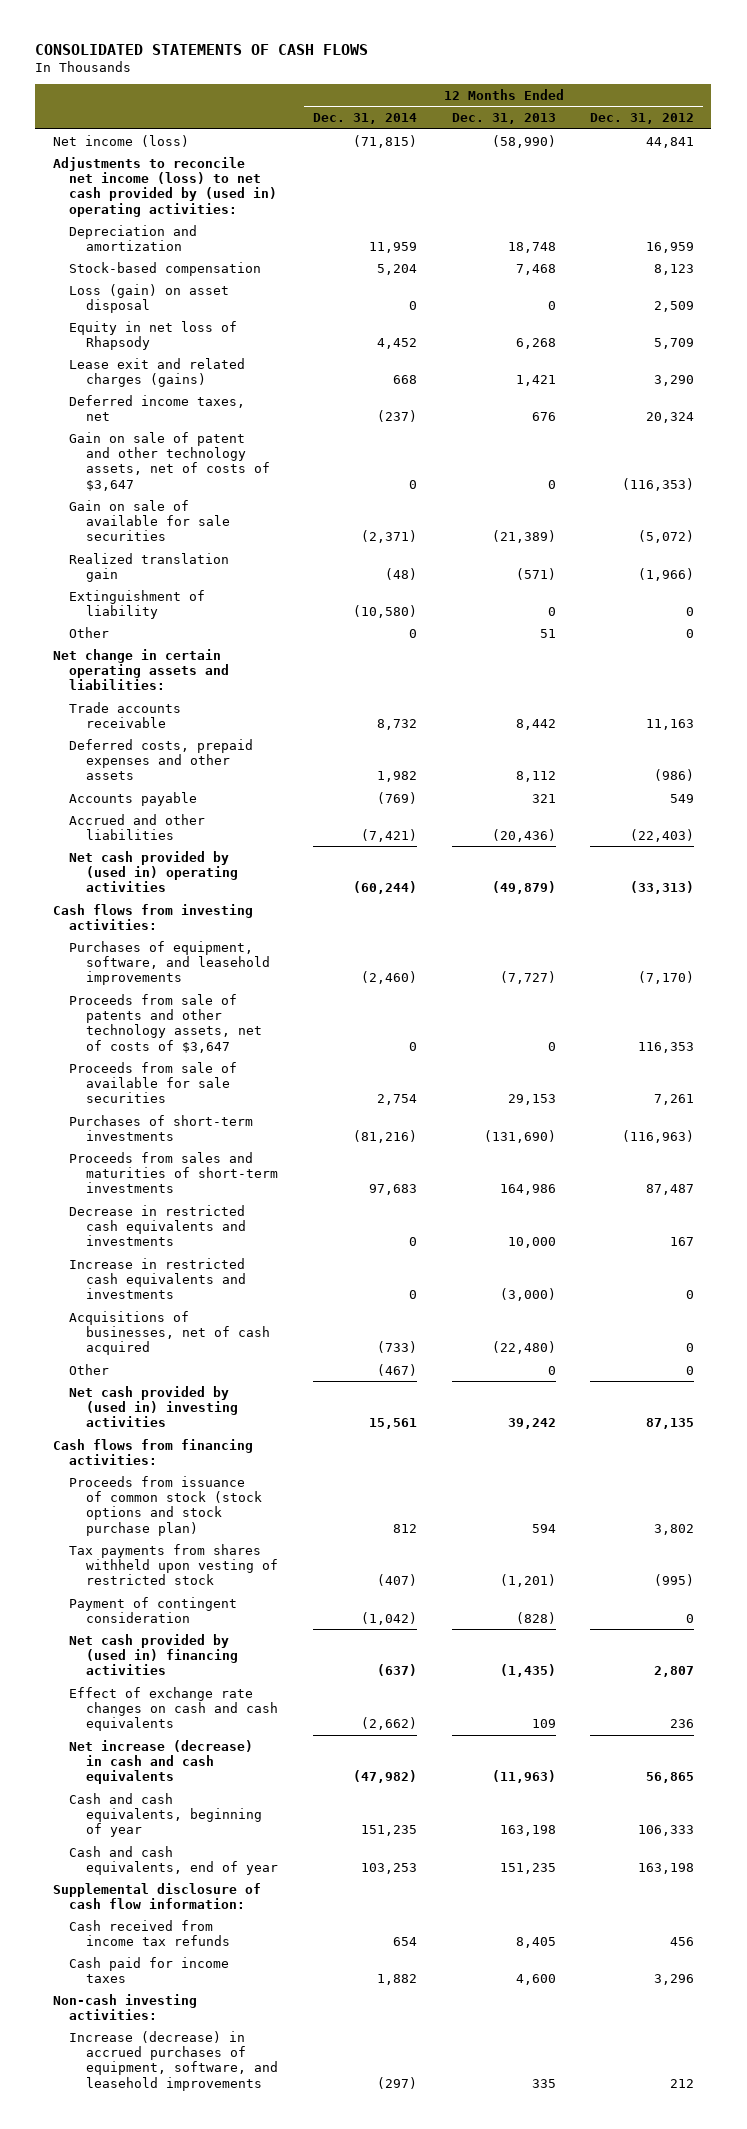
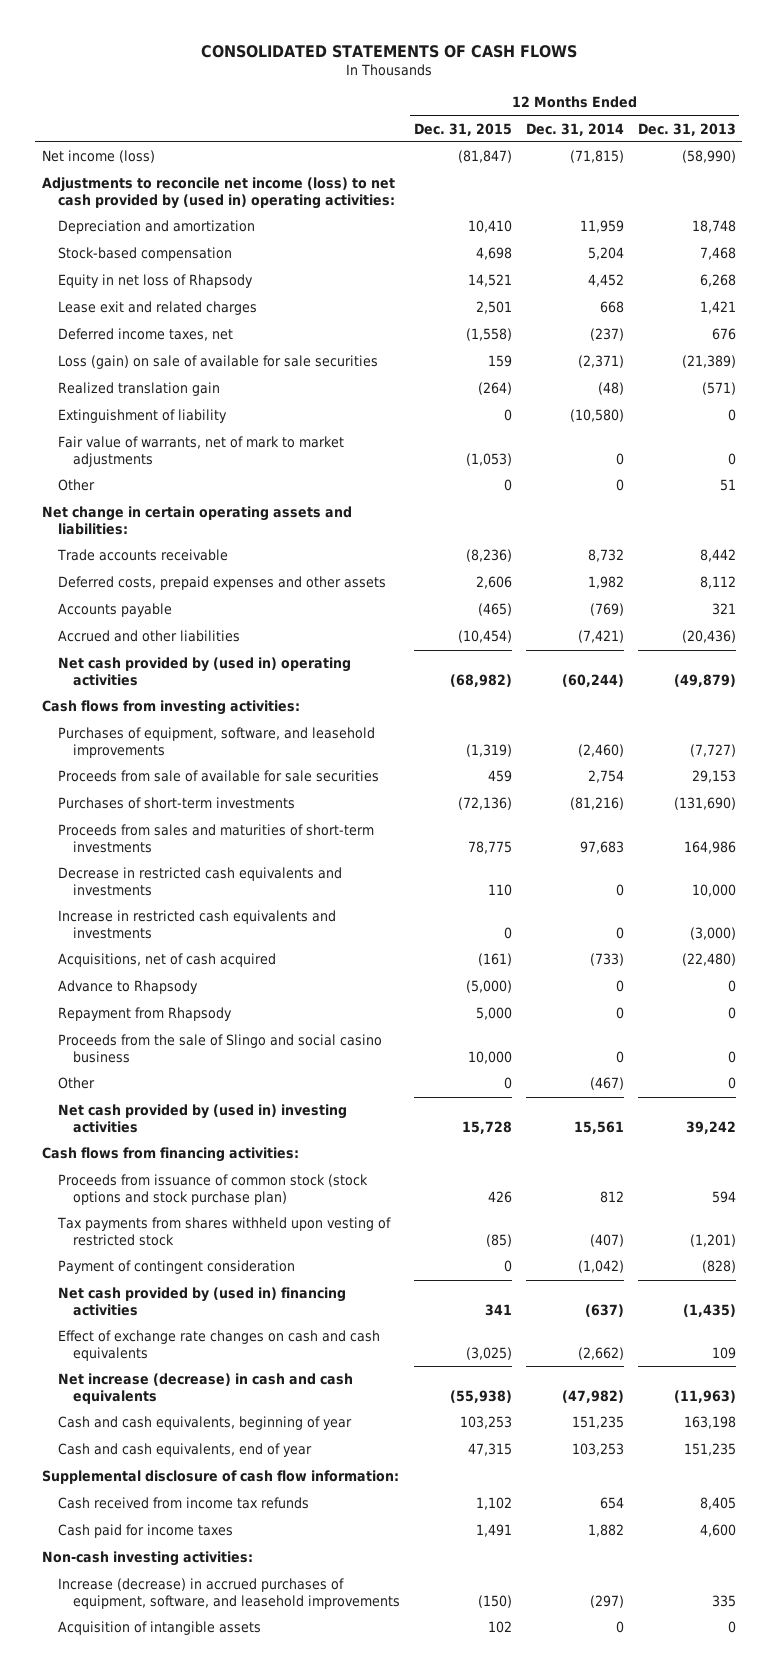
- | 12 Months Ended Dec. 31, 2014 | 12 Months Ended Dec. 31, 2013 | 12 Months Ended Dec. 31, 2012
+ | 12 Months Ended Dec. 31, 2015 | 12 Months Ended Dec. 31, 2014 | 12 Months Ended Dec. 31, 2013
- Loss (gain) on asset disposal | 0 | 0 | 2,509
- Lease exit and related charges (gains) | 668 | 1,421 | 3,290
+ Lease exit and related charges | 2,501 | 668 | 1,421
- Gain on sale of patent and other technology assets, net of costs of $3,647 | 0 | 0 | (116,353)
- Gain on sale of available for sale securities | (2,371) | (21,389) | (5,072)
+ Loss (gain) on sale of available for sale securities | 159 | (2,371) | (21,389)
+ Fair value of warrants, net of mark to market adjustments | (1,053) | 0 | 0
- Proceeds from sale of patents and other technology assets, net of costs of $3,647 | 0 | 0 | 116,353
- Acquisitions of businesses, net of cash acquired | (733) | (22,480) | 0
+ Acquisitions, net of cash acquired | (161) | (733) | (22,480)
+ Advance to Rhapsody | (5,000) | 0 | 0
+ Repayment from Rhapsody | 5,000 | 0 | 0
+ Proceeds from the sale of Slingo and social casino business | 10,000 | 0 | 0
+ Acquisition of intangible assets | 102 | 0 | 0

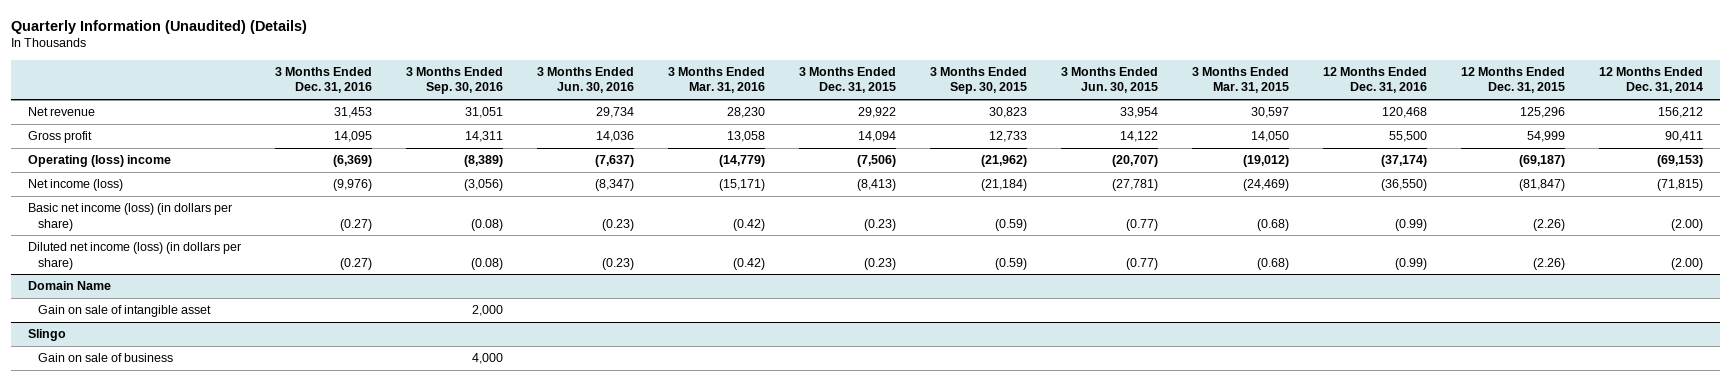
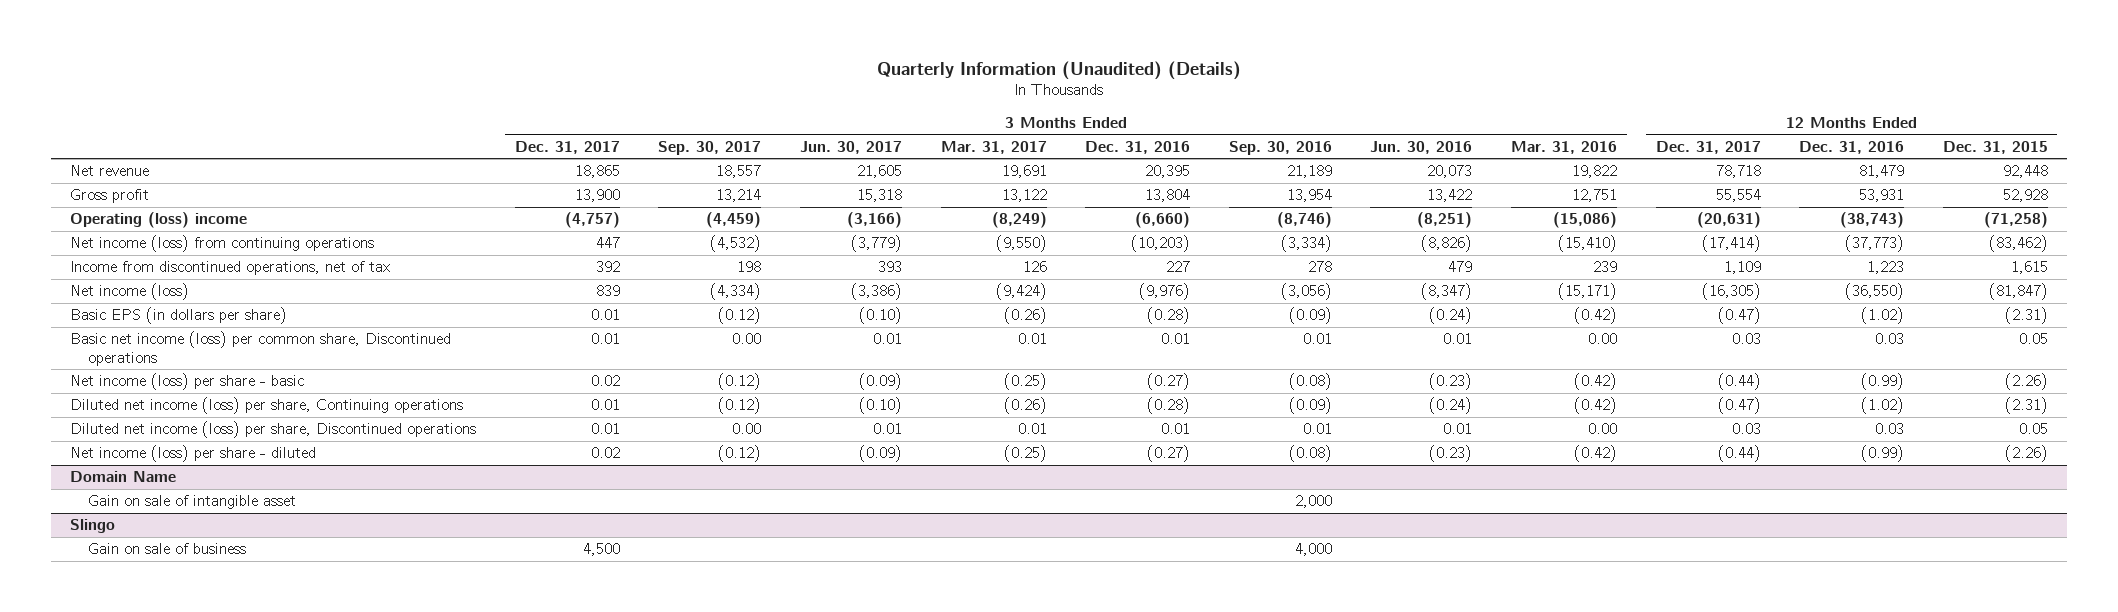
- | 3 Months Ended Dec. 31, 2016 | 3 Months Ended Sep. 30, 2016 | 3 Months Ended Jun. 30, 2016 | 3 Months Ended Mar. 31, 2016 | 3 Months Ended Dec. 31, 2015 | 3 Months Ended Sep. 30, 2015 | 3 Months Ended Jun. 30, 2015 | 3 Months Ended Mar. 31, 2015 | 12 Months Ended Dec. 31, 2016 | 12 Months Ended Dec. 31, 2015 | 12 Months Ended Dec. 31, 2014
+ | 3 Months Ended Dec. 31, 2017 | 3 Months Ended Sep. 30, 2017 | 3 Months Ended Jun. 30, 2017 | 3 Months Ended Mar. 31, 2017 | 3 Months Ended Dec. 31, 2016 | 3 Months Ended Sep. 30, 2016 | 3 Months Ended Jun. 30, 2016 | 3 Months Ended Mar. 31, 2016 | 12 Months Ended Dec. 31, 2017 | 12 Months Ended Dec. 31, 2016 | 12 Months Ended Dec. 31, 2015
- Net revenue | 31,453 | 31,051 | 29,734 | 28,230 | 29,922 | 30,823 | 33,954 | 30,597 | 120,468 | 125,296 | 156,212
- Gross profit | 14,095 | 14,311 | 14,036 | 13,058 | 14,094 | 12,733 | 14,122 | 14,050 | 55,500 | 54,999 | 90,411
- Operating (loss) income | (6,369) | (8,389) | (7,637) | (14,779) | (7,506) | (21,962) | (20,707) | (19,012) | (37,174) | (69,187) | (69,153)
+ Net revenue | 18,865 | 18,557 | 21,605 | 19,691 | 20,395 | 21,189 | 20,073 | 19,822 | 78,718 | 81,479 | 92,448
+ Gross profit | 13,900 | 13,214 | 15,318 | 13,122 | 13,804 | 13,954 | 13,422 | 12,751 | 55,554 | 53,931 | 52,928
+ Operating (loss) income | (4,757) | (4,459) | (3,166) | (8,249) | (6,660) | (8,746) | (8,251) | (15,086) | (20,631) | (38,743) | (71,258)
+ Net income (loss) from continuing operations | 447 | (4,532) | (3,779) | (9,550) | (10,203) | (3,334) | (8,826) | (15,410) | (17,414) | (37,773) | (83,462)
+ Income from discontinued operations, net of tax | 392 | 198 | 393 | 126 | 227 | 278 | 479 | 239 | 1,109 | 1,223 | 1,615
- Basic net income (loss) (in dollars per share) | (0.27) | (0.08) | (0.23) | (0.42) | (0.23) | (0.59) | (0.77) | (0.68) | (0.99) | (2.26) | (2.00)
- Diluted net income (loss) (in dollars per share) | (0.27) | (0.08) | (0.23) | (0.42) | (0.23) | (0.59) | (0.77) | (0.68) | (0.99) | (2.26) | (2.00)
+ Basic EPS (in dollars per share) | 0.01 | (0.12) | (0.10) | (0.26) | (0.28) | (0.09) | (0.24) | (0.42) | (0.47) | (1.02) | (2.31)
+ Basic net income (loss) per common share, Discontinued operations | 0.01 | 0.00 | 0.01 | 0.01 | 0.01 | 0.01 | 0.01 | 0.00 | 0.03 | 0.03 | 0.05
+ Net income (loss) per share - basic | 0.02 | (0.12) | (0.09) | (0.25) | (0.27) | (0.08) | (0.23) | (0.42) | (0.44) | (0.99) | (2.26)
+ Diluted net income (loss) per share, Continuing operations | 0.01 | (0.12) | (0.10) | (0.26) | (0.28) | (0.09) | (0.24) | (0.42) | (0.47) | (1.02) | (2.31)
+ Diluted net income (loss) per share, Discontinued operations | 0.01 | 0.00 | 0.01 | 0.01 | 0.01 | 0.01 | 0.01 | 0.00 | 0.03 | 0.03 | 0.05
+ Net income (loss) per share - diluted | 0.02 | (0.12) | (0.09) | (0.25) | (0.27) | (0.08) | (0.23) | (0.42) | (0.44) | (0.99) | (2.26)

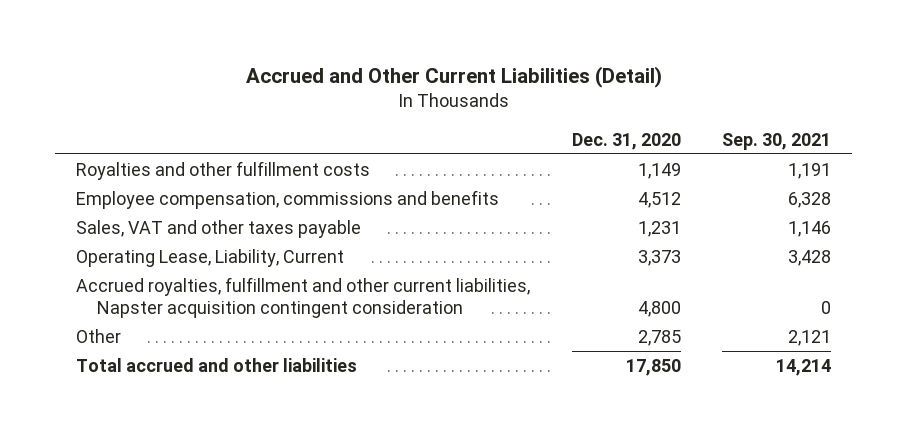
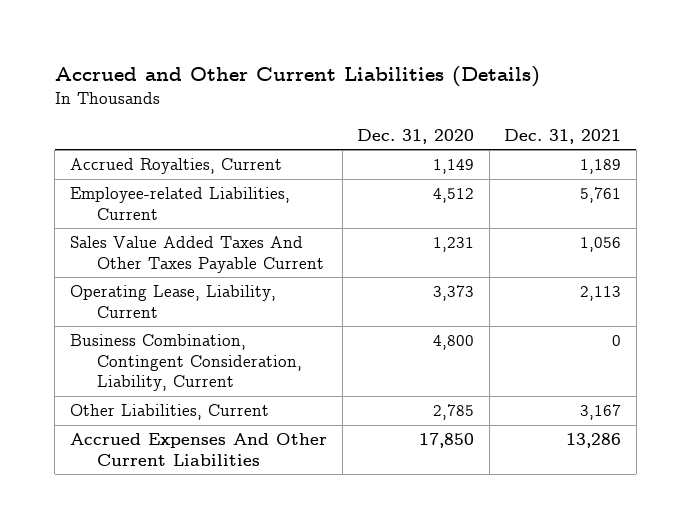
- Accrued and Other Current Liabilities (Detail)
+ Accrued and Other Current Liabilities (Details)
- | Dec. 31, 2020 | Sep. 30, 2021
+ | Dec. 31, 2020 | Dec. 31, 2021
- Royalties and other fulfillment costs | 1,149 | 1,191
- Employee compensation, commissions and benefits | 4,512 | 6,328
- Sales, VAT and other taxes payable | 1,231 | 1,146
+ Accrued Royalties, Current | 1,149 | 1,189
+ Employee-related Liabilities, Current | 4,512 | 5,761
+ Sales Value Added Taxes And Other Taxes Payable Current | 1,231 | 1,056
- Accrued royalties, fulfillment and other current liabilities, Napster acquisition contingent consideration | 4,800 | 0
- Other | 2,785 | 2,121
- Total accrued and other liabilities | 17,850 | 14,214
+ Business Combination, Contingent Consideration, Liability, Current | 4,800 | 0
+ Other Liabilities, Current | 2,785 | 3,167
+ Accrued Expenses And Other Current Liabilities | 17,850 | 13,286

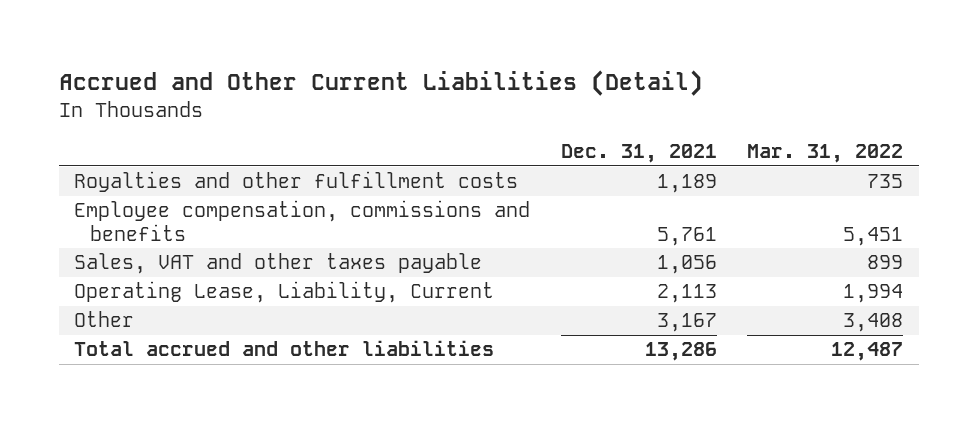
- Accrued and Other Current Liabilities (Details)
+ Accrued and Other Current Liabilities (Detail)
- | Dec. 31, 2020 | Dec. 31, 2021
+ | Dec. 31, 2021 | Mar. 31, 2022
- Accrued Royalties, Current | 1,149 | 1,189
- Employee-related Liabilities, Current | 4,512 | 5,761
- Sales Value Added Taxes And Other Taxes Payable Current | 1,231 | 1,056
+ Royalties and other fulfillment costs | 1,189 | 735
+ Employee compensation, commissions and benefits | 5,761 | 5,451
+ Sales, VAT and other taxes payable | 1,056 | 899
- Business Combination, Contingent Consideration, Liability, Current | 4,800 | 0
- Other Liabilities, Current | 2,785 | 3,167
- Accrued Expenses And Other Current Liabilities | 17,850 | 13,286
+ Other | 3,167 | 3,408
+ Total accrued and other liabilities | 13,286 | 12,487

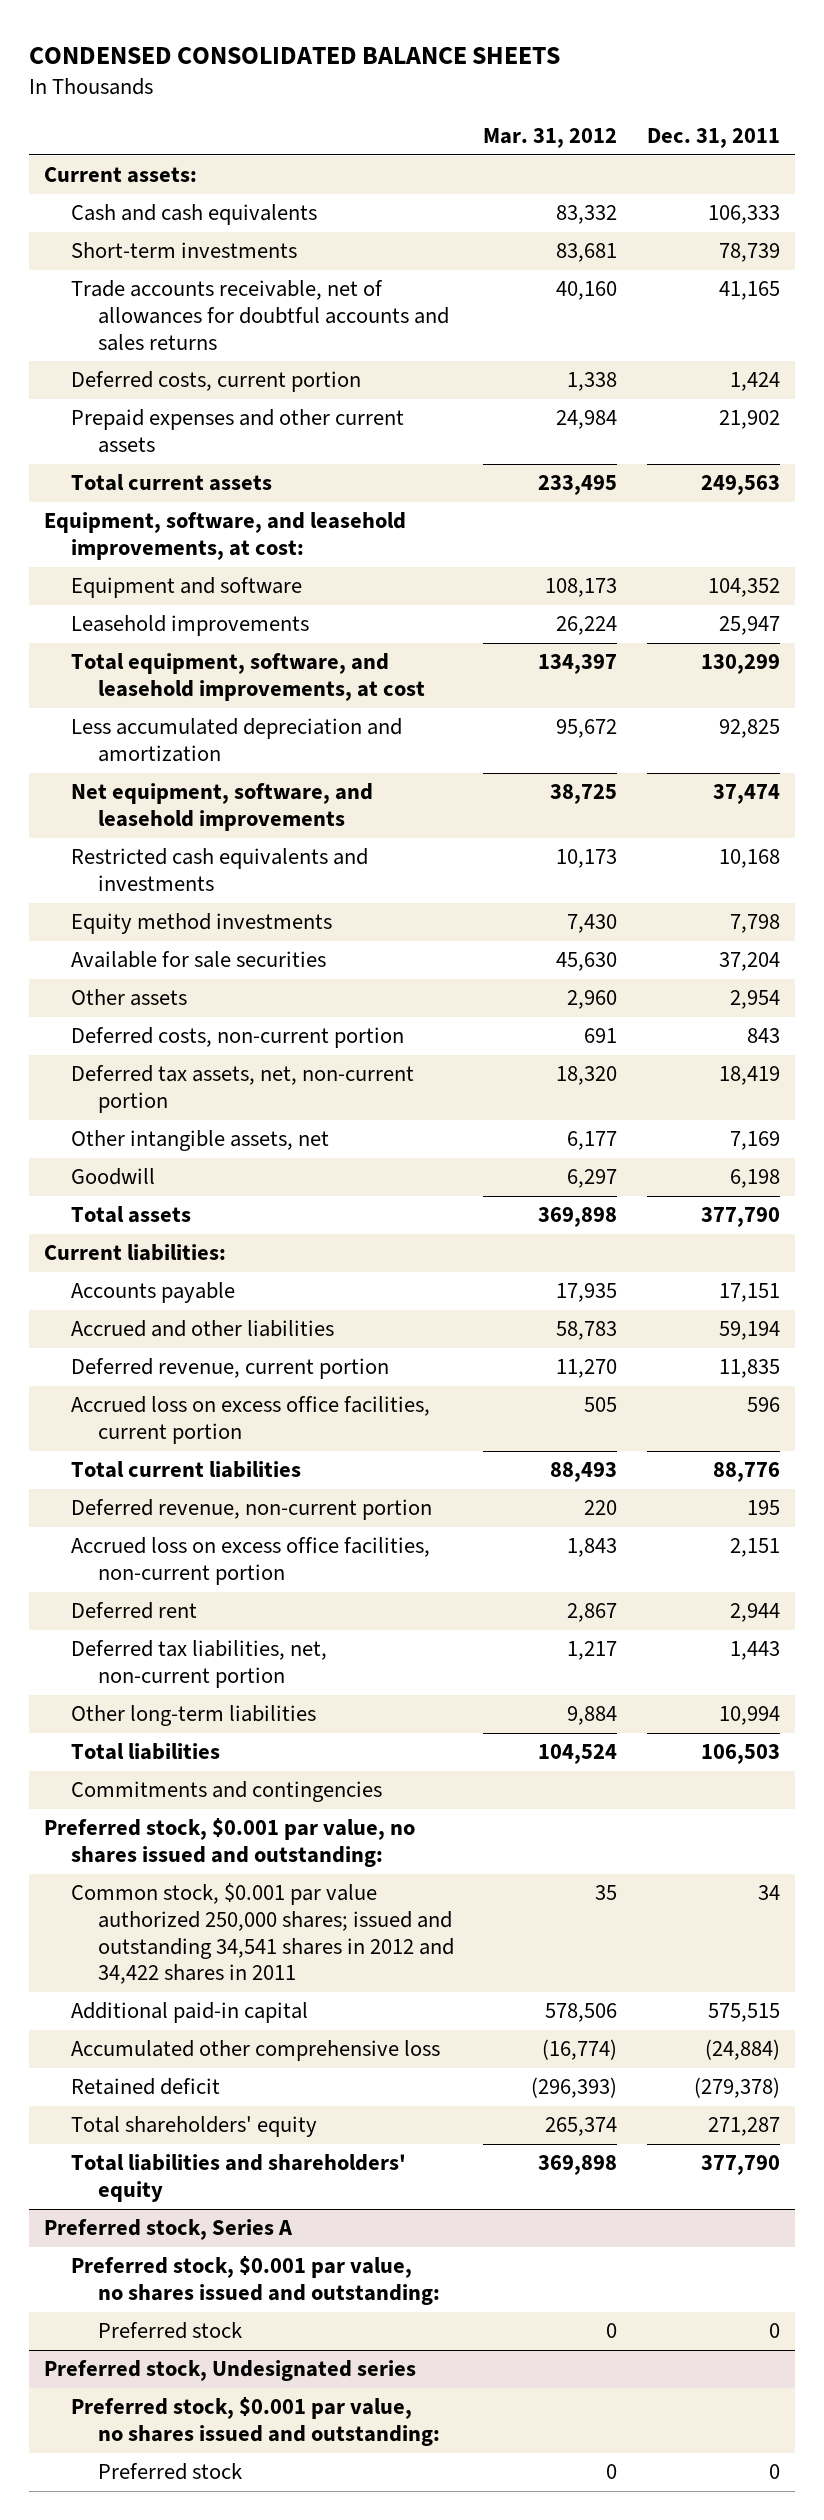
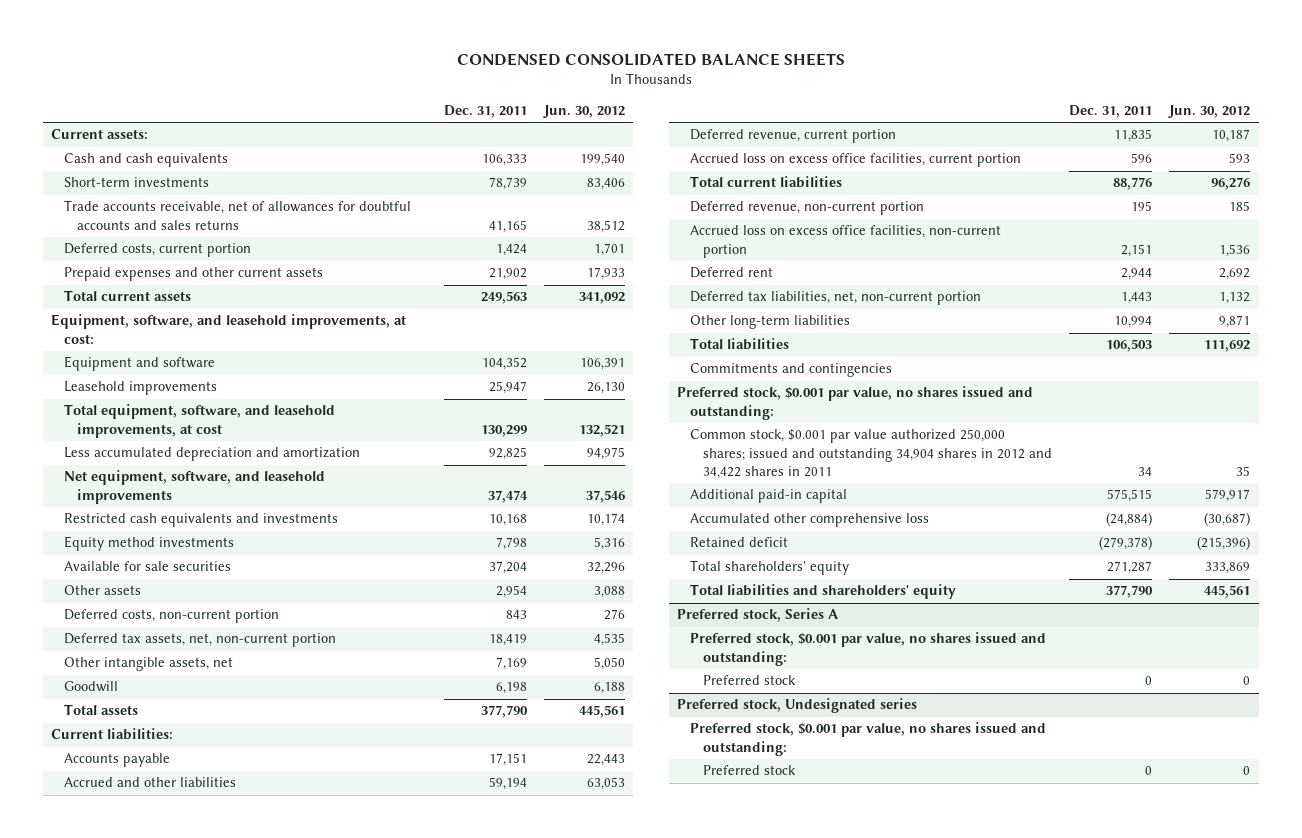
- | Mar. 31, 2012 | Dec. 31, 2011
+ | Dec. 31, 2011 | Jun. 30, 2012
- Common stock, $0.001 par value authorized 250,000 shares; issued and outstanding 34,541 shares in 2012 and 34,422 shares in 2011 | 35 | 34
+ Common stock, $0.001 par value authorized 250,000 shares; issued and outstanding 34,904 shares in 2012 and 34,422 shares in 2011 | 34 | 35

